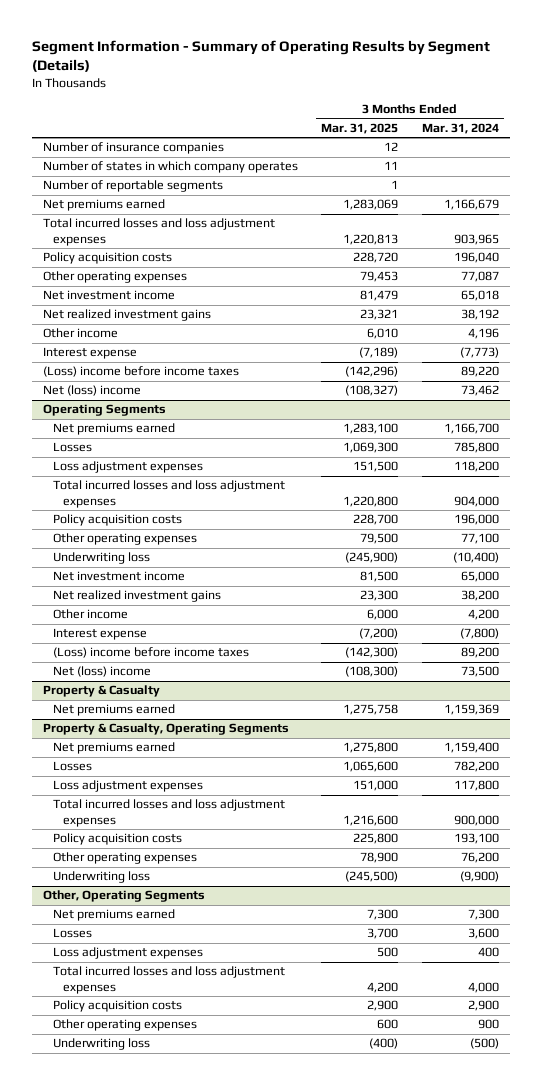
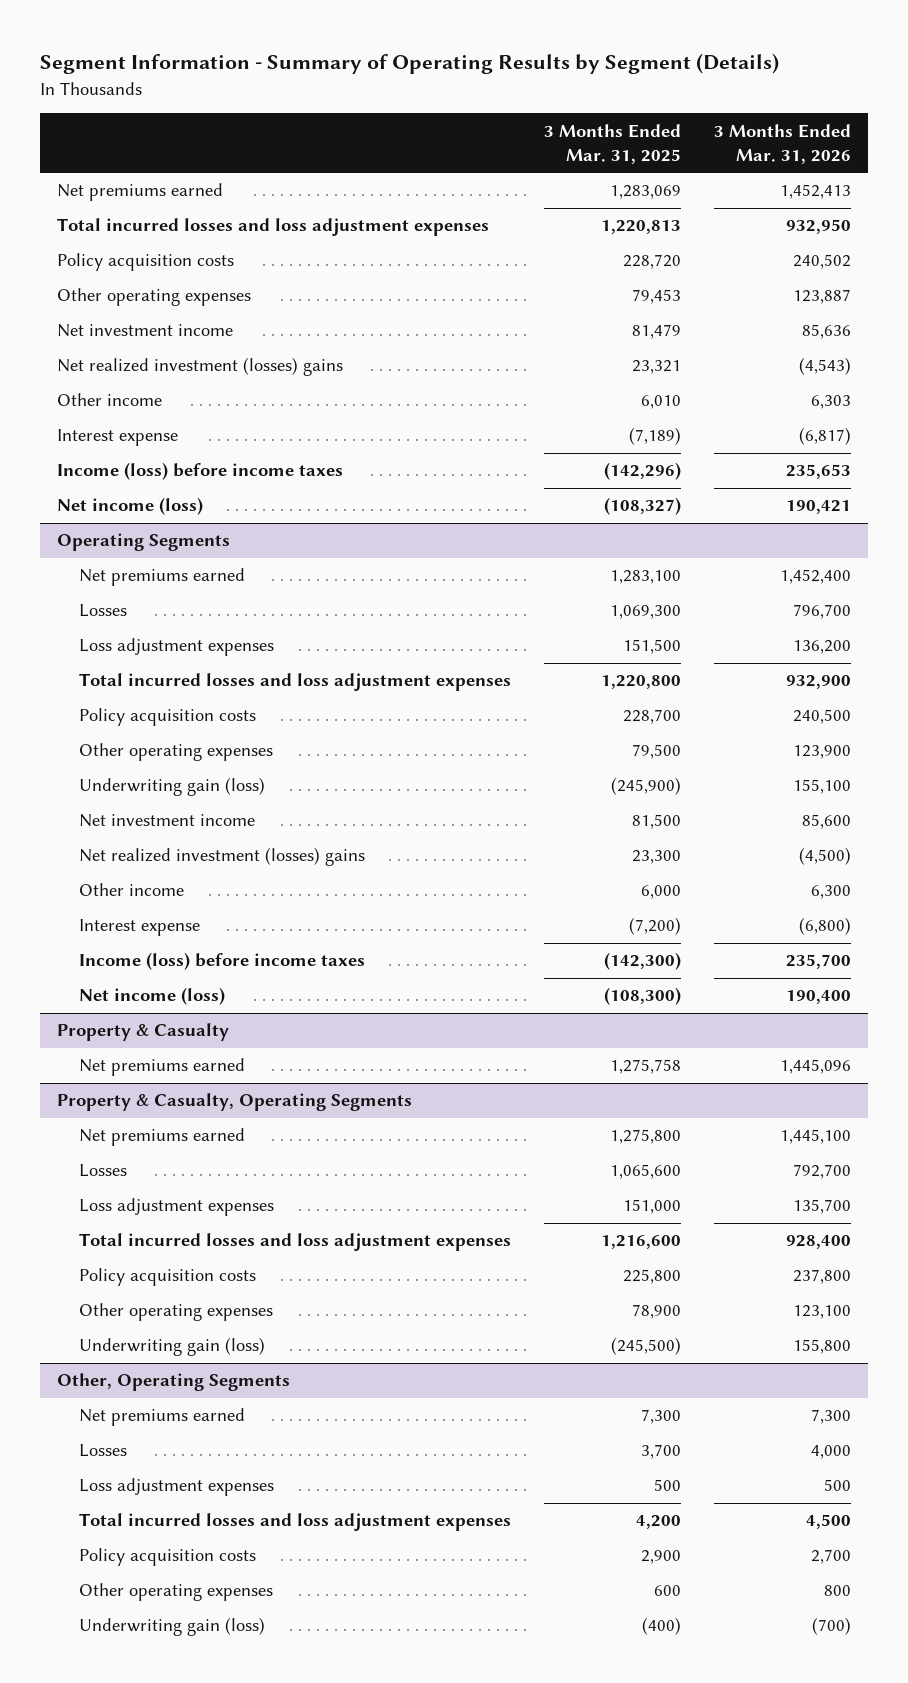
- | 3 Months Ended Mar. 31, 2025 | 3 Months Ended Mar. 31, 2024
+ | 3 Months Ended Mar. 31, 2025 | 3 Months Ended Mar. 31, 2026
- Number of insurance companies | 12 |
- Number of states in which company operates | 11 |
- Number of reportable segments | 1 |
- Net realized investment gains | 23,321 | 38,192
+ Net realized investment (losses) gains | 23,321 | (4,543)
- (Loss) income before income taxes | (142,296) | 89,220
- Net (loss) income | (108,327) | 73,462
+ Income (loss) before income taxes | (142,296) | 235,653
+ Net income (loss) | (108,327) | 190,421
@ Operating Segments
- Underwriting loss | (245,900) | (10,400)
+ Underwriting gain (loss) | (245,900) | 155,100
- Net realized investment gains | 23,300 | 38,200
+ Net realized investment (losses) gains | 23,300 | (4,500)
- (Loss) income before income taxes | (142,300) | 89,200
- Net (loss) income | (108,300) | 73,500
+ Income (loss) before income taxes | (142,300) | 235,700
+ Net income (loss) | (108,300) | 190,400
@ Property & Casualty, Operating Segments
- Underwriting loss | (245,500) | (9,900)
+ Underwriting gain (loss) | (245,500) | 155,800
@ Other, Operating Segments
- Underwriting loss | (400) | (500)
+ Underwriting gain (loss) | (400) | (700)

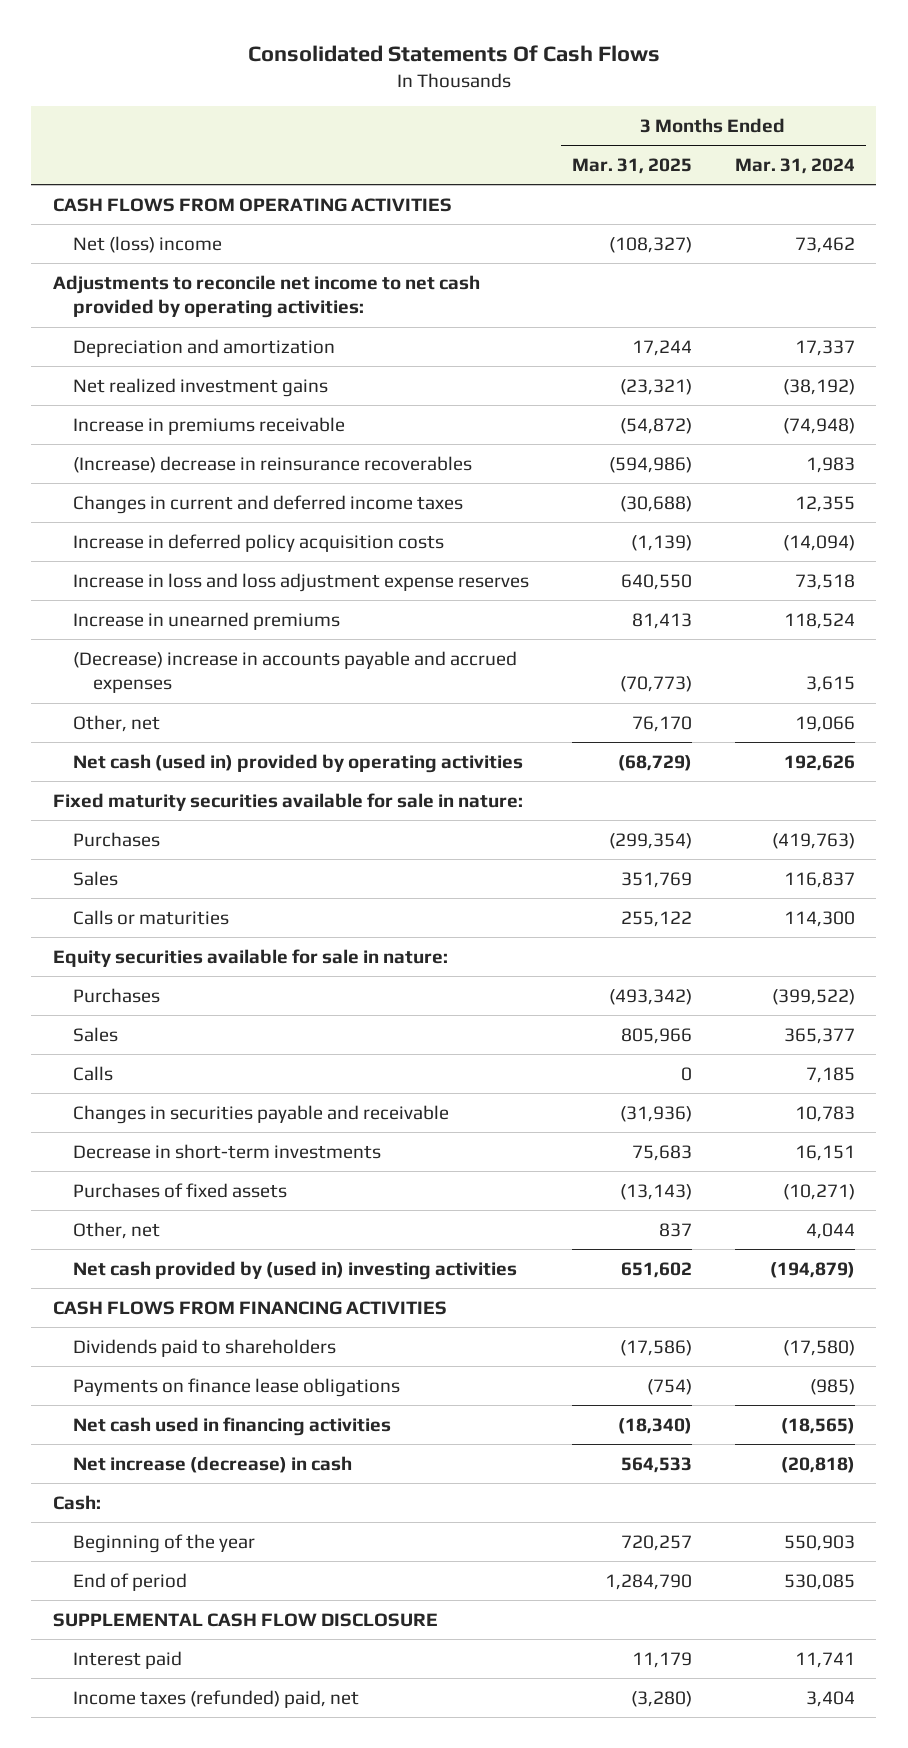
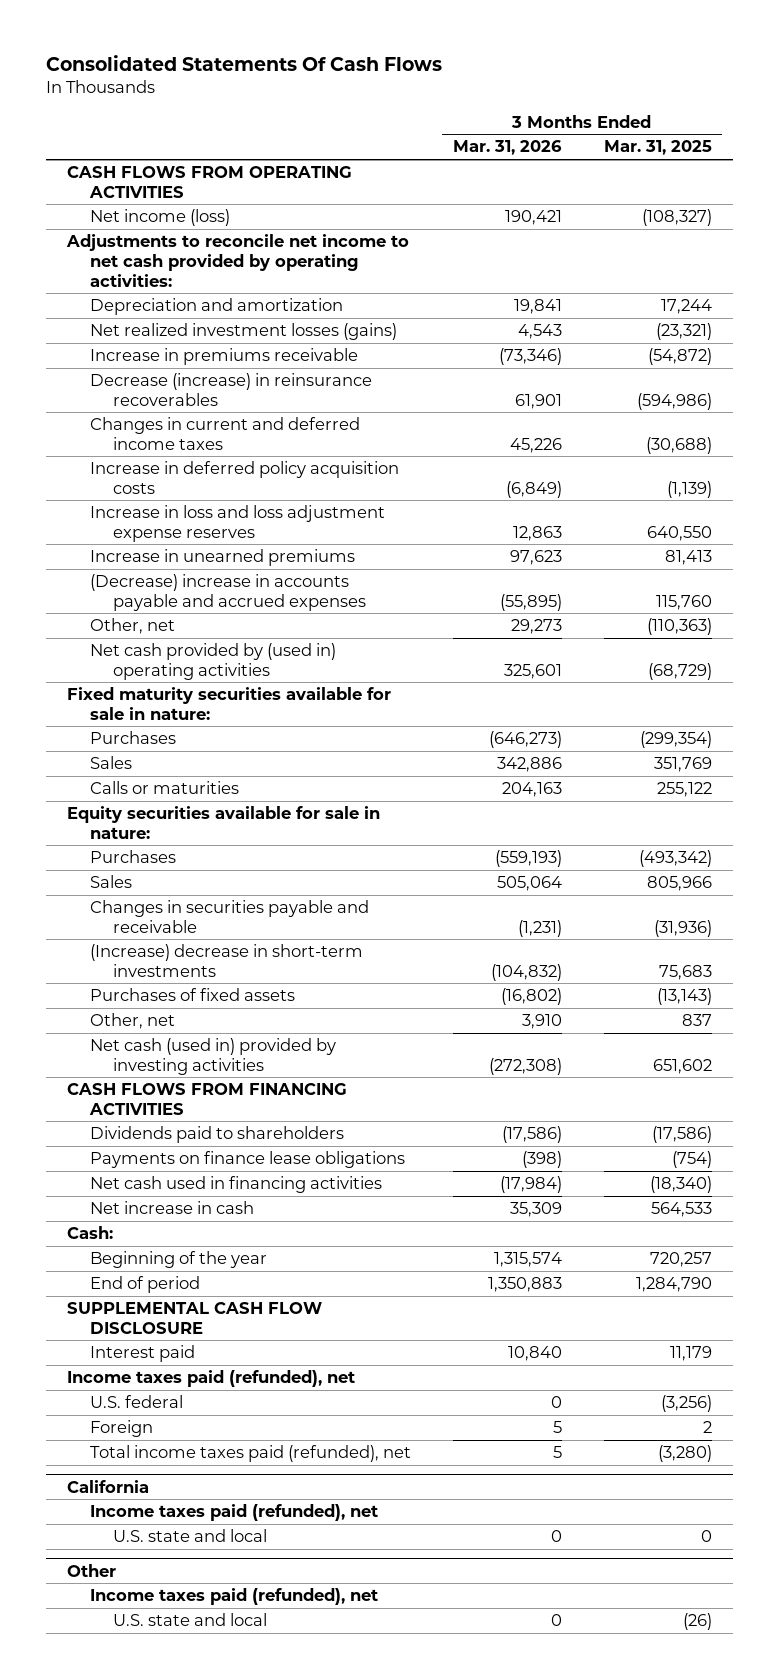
- | 3 Months Ended Mar. 31, 2025 | 3 Months Ended Mar. 31, 2024
+ | 3 Months Ended Mar. 31, 2026 | 3 Months Ended Mar. 31, 2025
- Net (loss) income | (108,327) | 73,462
+ Net income (loss) | 190,421 | (108,327)
- Net realized investment gains | (23,321) | (38,192)
+ Net realized investment losses (gains) | 4,543 | (23,321)
- (Increase) decrease in reinsurance recoverables | (594,986) | 1,983
+ Decrease (increase) in reinsurance recoverables | 61,901 | (594,986)
- (Decrease) increase in accounts payable and accrued expenses | (70,773) | 3,615
- Other, net | 76,170 | 19,066
- Net cash (used in) provided by operating activities | (68,729) | 192,626
+ (Decrease) increase in accounts payable and accrued expenses | (55,895) | 115,760
+ Other, net | 29,273 | (110,363)
+ Net cash provided by (used in) operating activities | 325,601 | (68,729)
- Calls | 0 | 7,185
- Decrease in short-term investments | 75,683 | 16,151
+ (Increase) decrease in short-term investments | (104,832) | 75,683
- Net cash provided by (used in) investing activities | 651,602 | (194,879)
+ Net cash (used in) provided by investing activities | (272,308) | 651,602
- Net increase (decrease) in cash | 564,533 | (20,818)
+ Net increase in cash | 35,309 | 564,533
- Income taxes (refunded) paid, net | (3,280) | 3,404
+ Income taxes paid (refunded), net
+ U.S. federal | 0 | (3,256)
+ Foreign | 5 | 2
+ Total income taxes paid (refunded), net | 5 | (3,280)
+ California
+ Income taxes paid (refunded), net
+ U.S. state and local | 0 | 0
+ Other
+ Income taxes paid (refunded), net
+ U.S. state and local | 0 | (26)

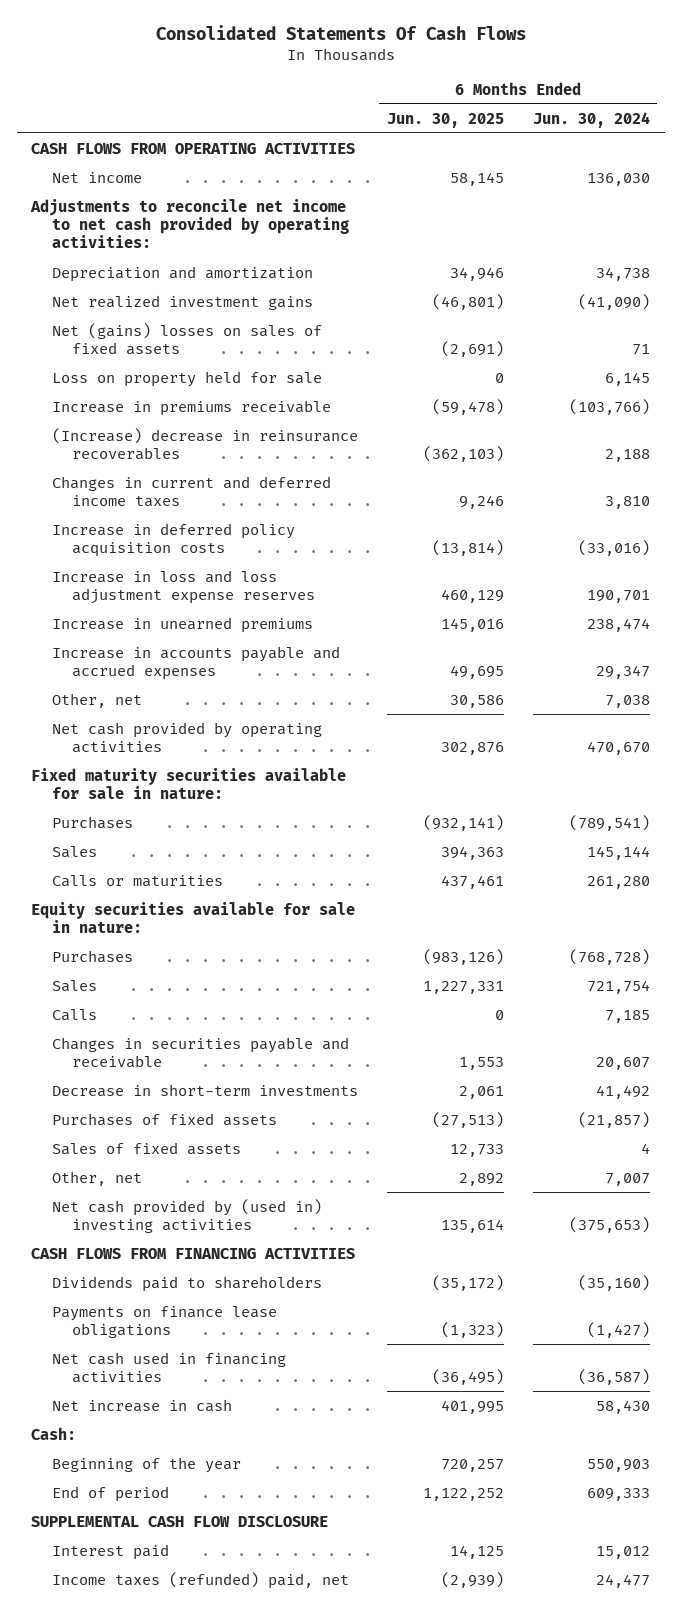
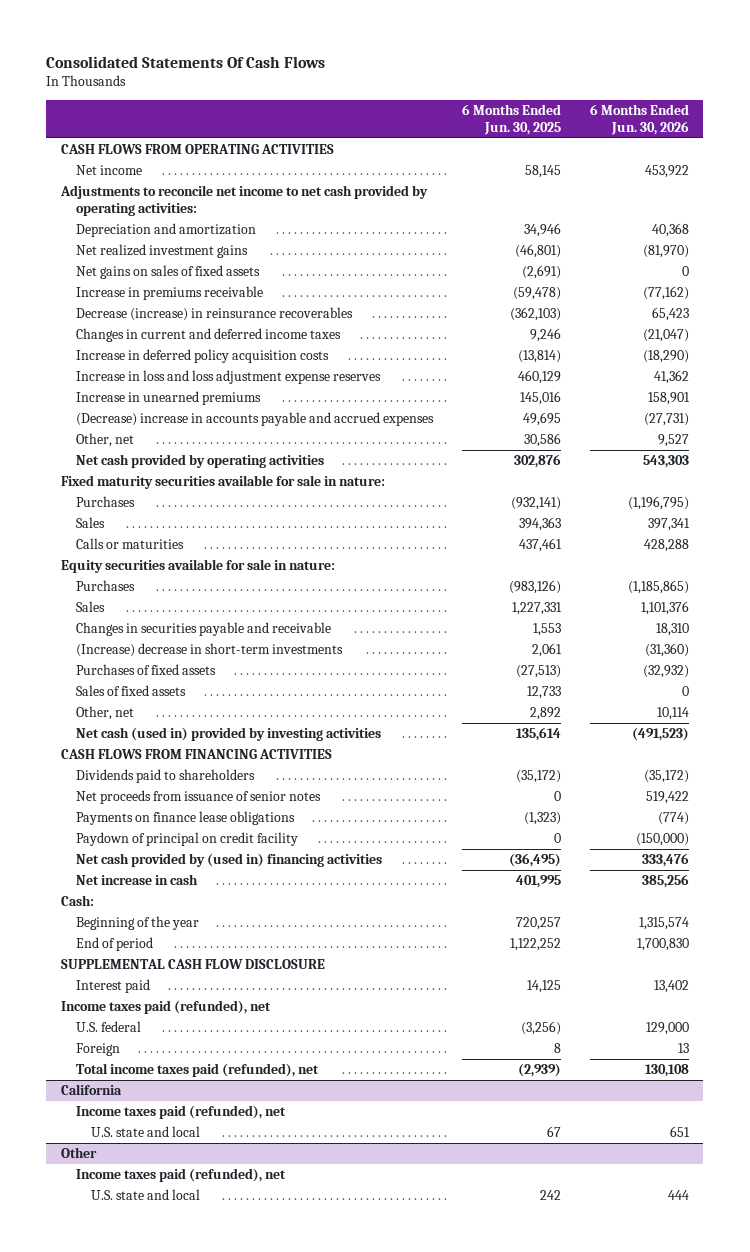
- | 6 Months Ended Jun. 30, 2025 | 6 Months Ended Jun. 30, 2024
+ | 6 Months Ended Jun. 30, 2025 | 6 Months Ended Jun. 30, 2026
- Net (gains) losses on sales of fixed assets | (2,691) | 71
- Loss on property held for sale | 0 | 6,145
+ Net gains on sales of fixed assets | (2,691) | 0
- (Increase) decrease in reinsurance recoverables | (362,103) | 2,188
+ Decrease (increase) in reinsurance recoverables | (362,103) | 65,423
- Increase in accounts payable and accrued expenses | 49,695 | 29,347
+ (Decrease) increase in accounts payable and accrued expenses | 49,695 | (27,731)
- Calls | 0 | 7,185
- Decrease in short-term investments | 2,061 | 41,492
+ (Increase) decrease in short-term investments | 2,061 | (31,360)
- Net cash provided by (used in) investing activities | 135,614 | (375,653)
+ Net cash (used in) provided by investing activities | 135,614 | (491,523)
+ Net proceeds from issuance of senior notes | 0 | 519,422
- Net cash used in financing activities | (36,495) | (36,587)
+ Paydown of principal on credit facility | 0 | (150,000)
+ Net cash provided by (used in) financing activities | (36,495) | 333,476
- Income taxes (refunded) paid, net | (2,939) | 24,477
+ Income taxes paid (refunded), net
+ U.S. federal | (3,256) | 129,000
+ Foreign | 8 | 13
+ Total income taxes paid (refunded), net | (2,939) | 130,108
+ California
+ Income taxes paid (refunded), net
+ U.S. state and local | 67 | 651
+ Other
+ Income taxes paid (refunded), net
+ U.S. state and local | 242 | 444

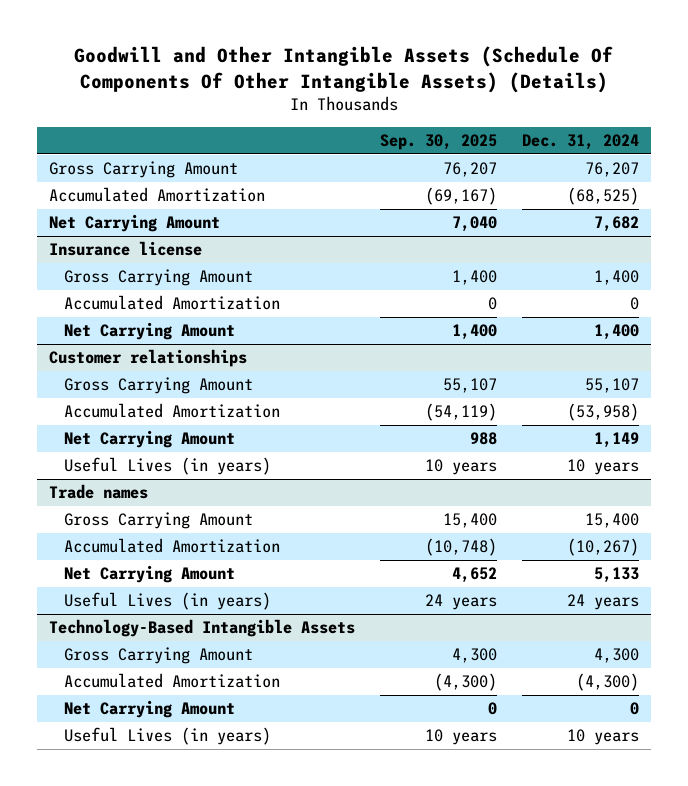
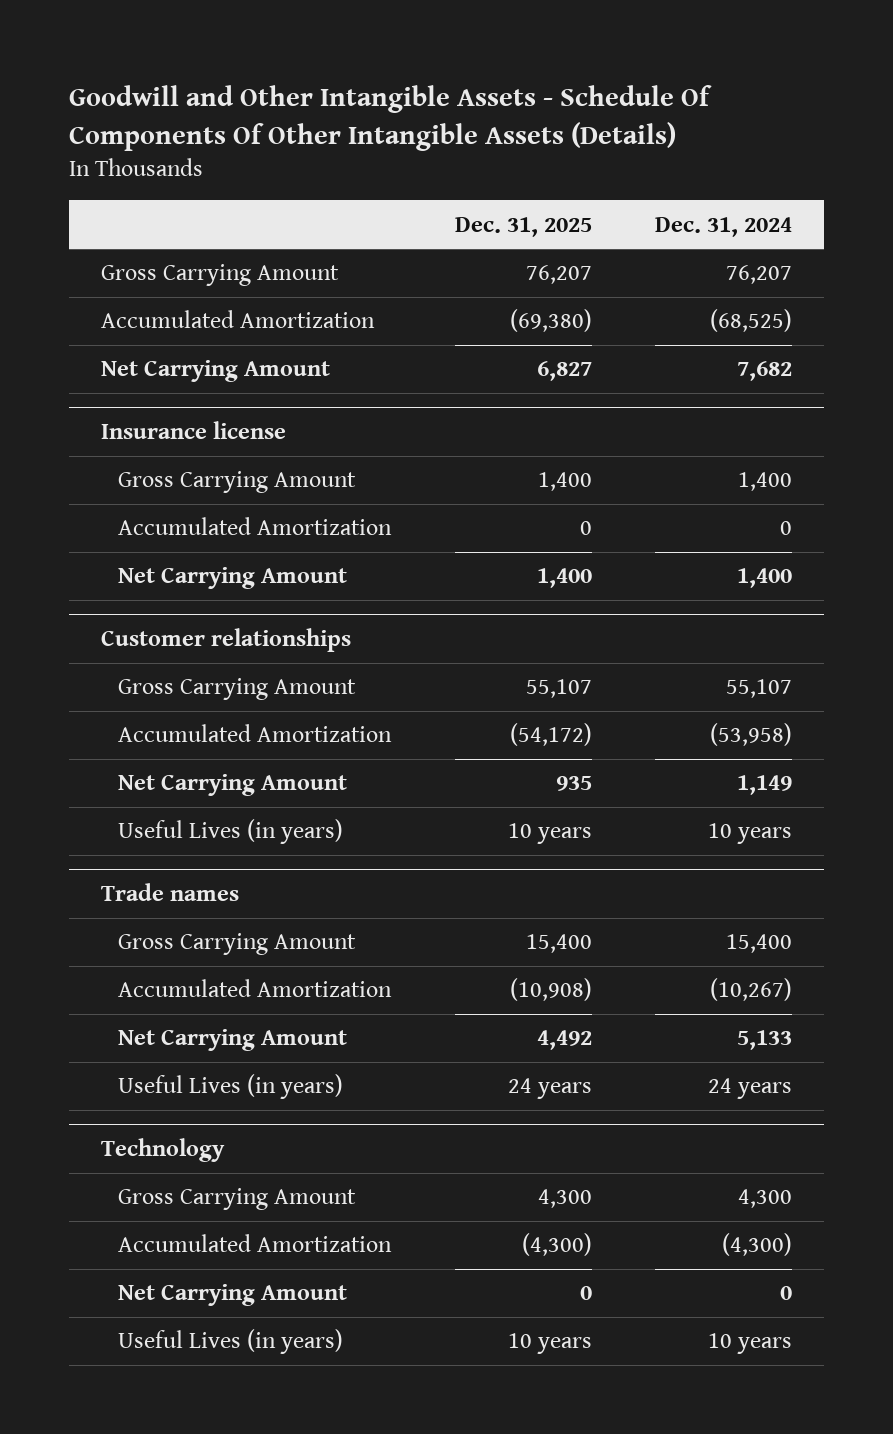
- Goodwill and Other Intangible Assets (Schedule Of Components Of Other Intangible Assets) (Details)
+ Goodwill and Other Intangible Assets - Schedule Of Components Of Other Intangible Assets (Details)
- | Sep. 30, 2025 | Dec. 31, 2024
+ | Dec. 31, 2025 | Dec. 31, 2024
- Technology-Based Intangible Assets
+ Technology

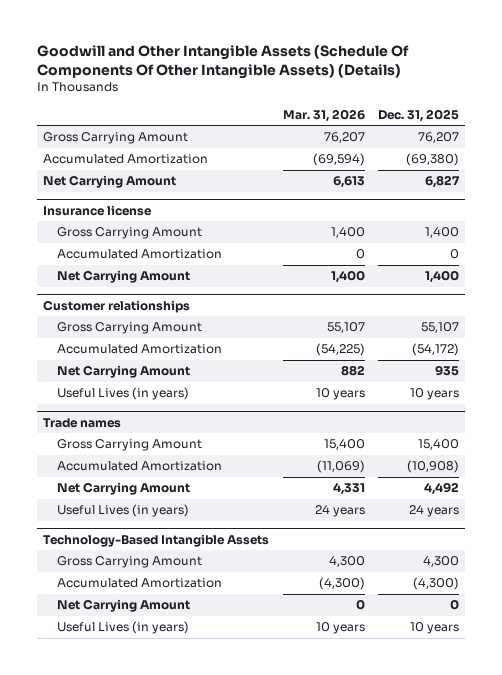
- Goodwill and Other Intangible Assets - Schedule Of Components Of Other Intangible Assets (Details)
+ Goodwill and Other Intangible Assets (Schedule Of Components Of Other Intangible Assets) (Details)
- | Dec. 31, 2025 | Dec. 31, 2024
+ | Mar. 31, 2026 | Dec. 31, 2025
- Technology
+ Technology-Based Intangible Assets

